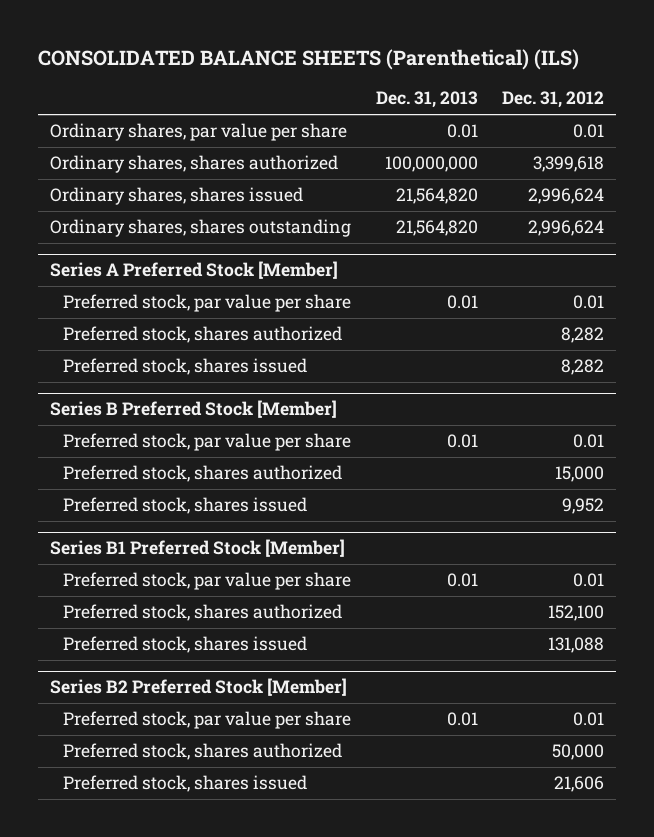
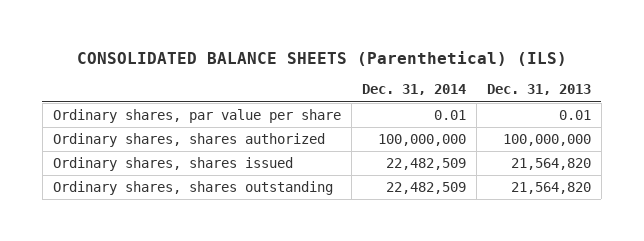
- | Dec. 31, 2013 | Dec. 31, 2012
+ | Dec. 31, 2014 | Dec. 31, 2013
- Series A Preferred Stock [Member]
- Preferred stock, par value per share | 0.01 | 0.01
- Preferred stock, shares authorized | | 8,282
- Preferred stock, shares issued | | 8,282
- Series B Preferred Stock [Member]
- Preferred stock, par value per share | 0.01 | 0.01
- Preferred stock, shares authorized | | 15,000
- Preferred stock, shares issued | | 9,952
- Series B1 Preferred Stock [Member]
- Preferred stock, par value per share | 0.01 | 0.01
- Preferred stock, shares authorized | | 152,100
- Preferred stock, shares issued | | 131,088
- Series B2 Preferred Stock [Member]
- Preferred stock, par value per share | 0.01 | 0.01
- Preferred stock, shares authorized | | 50,000
- Preferred stock, shares issued | | 21,606

